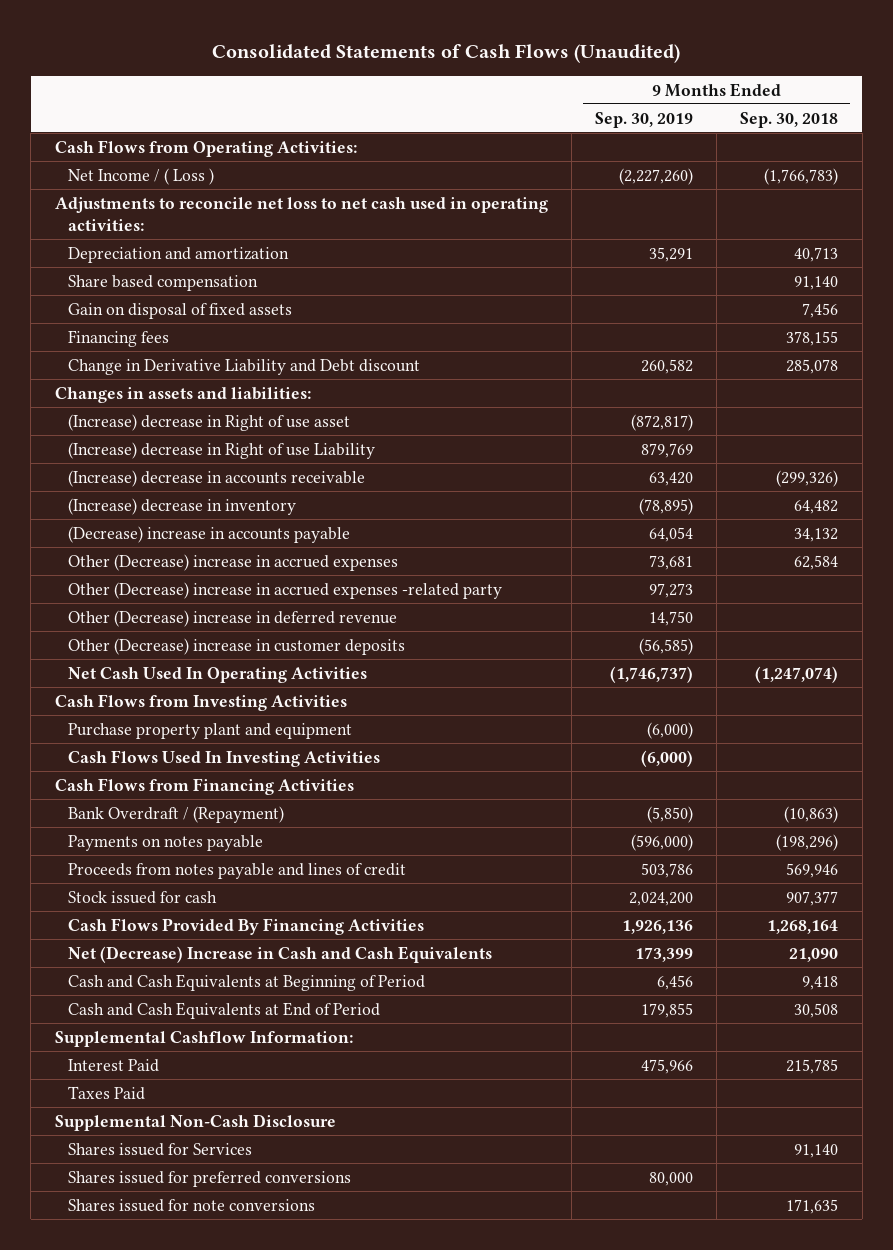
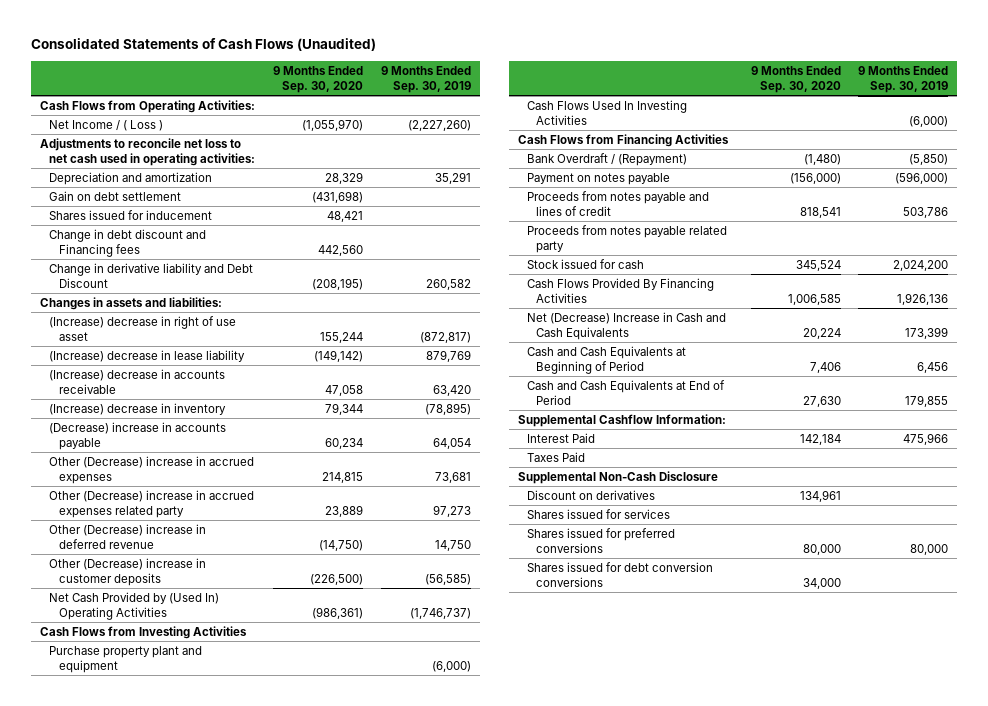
- | 9 Months Ended Sep. 30, 2019 | 9 Months Ended Sep. 30, 2018
+ | 9 Months Ended Sep. 30, 2020 | 9 Months Ended Sep. 30, 2019
- Share based compensation | | 91,140
- Gain on disposal of fixed assets | | 7,456
- Financing fees | | 378,155
- Change in Derivative Liability and Debt discount | 260,582 | 285,078
+ Gain on debt settlement | (431,698) |
+ Shares issued for inducement | 48,421 |
+ Change in debt discount and Financing fees | 442,560 |
+ Change in derivative liability and Debt Discount | (208,195) | 260,582
- (Increase) decrease in Right of use asset | (872,817) |
- (Increase) decrease in Right of use Liability | 879,769 |
+ (Increase) decrease in right of use asset | 155,244 | (872,817)
+ (Increase) decrease in lease liability | (149,142) | 879,769
- Other (Decrease) increase in accrued expenses -related party | 97,273 |
+ Other (Decrease) increase in accrued expenses related party | 23,889 | 97,273
- Net Cash Used In Operating Activities | (1,746,737) | (1,247,074)
+ Net Cash Provided by (Used In) Operating Activities | (986,361) | (1,746,737)
- Payments on notes payable | (596,000) | (198,296)
+ Payment on notes payable | (156,000) | (596,000)
+ Proceeds from notes payable related party
- Shares issued for Services | | 91,140
+ Discount on derivatives | 134,961 |
+ Shares issued for services
- Shares issued for note conversions | | 171,635
+ Shares issued for debt conversion conversions | 34,000 |

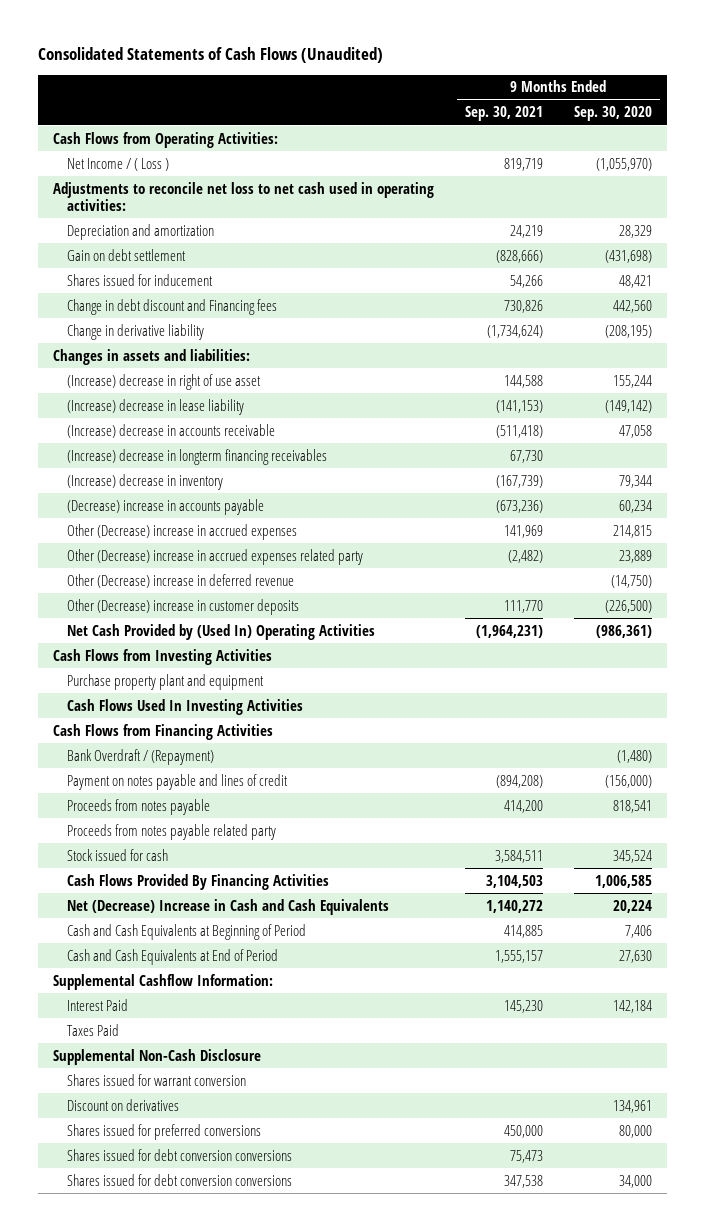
- | 9 Months Ended Sep. 30, 2020 | 9 Months Ended Sep. 30, 2019
+ | 9 Months Ended Sep. 30, 2021 | 9 Months Ended Sep. 30, 2020
- Change in derivative liability and Debt Discount | (208,195) | 260,582
+ Change in derivative liability | (1,734,624) | (208,195)
+ (Increase) decrease in longterm financing receivables | 67,730 |
- Payment on notes payable | (156,000) | (596,000)
- Proceeds from notes payable and lines of credit | 818,541 | 503,786
+ Payment on notes payable and lines of credit | (894,208) | (156,000)
+ Proceeds from notes payable | 414,200 | 818,541
+ Shares issued for warrant conversion
- Shares issued for services
+ Shares issued for debt conversion conversions | 75,473 |

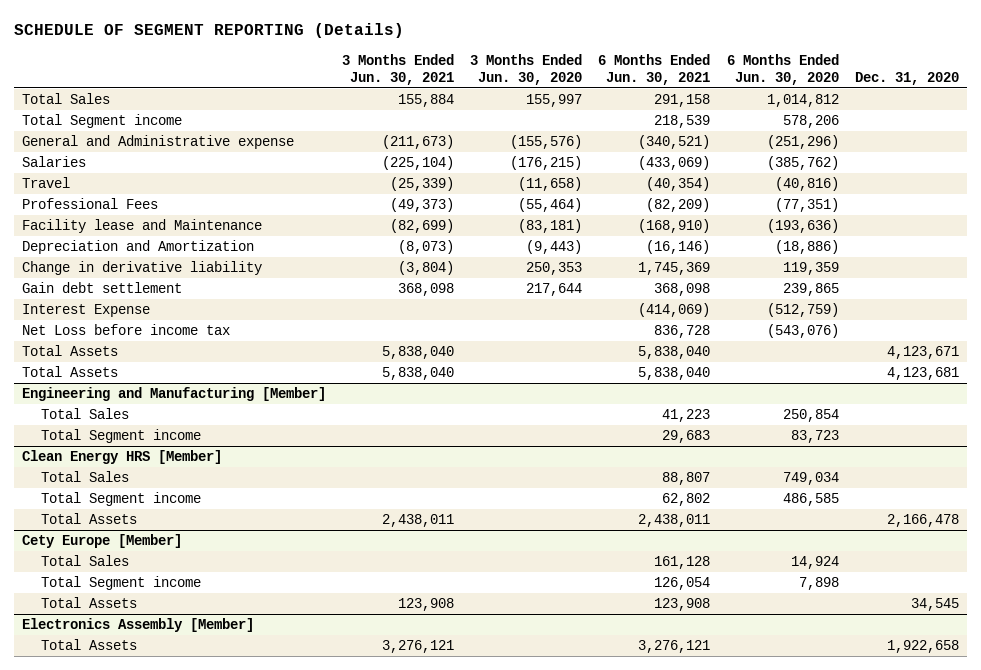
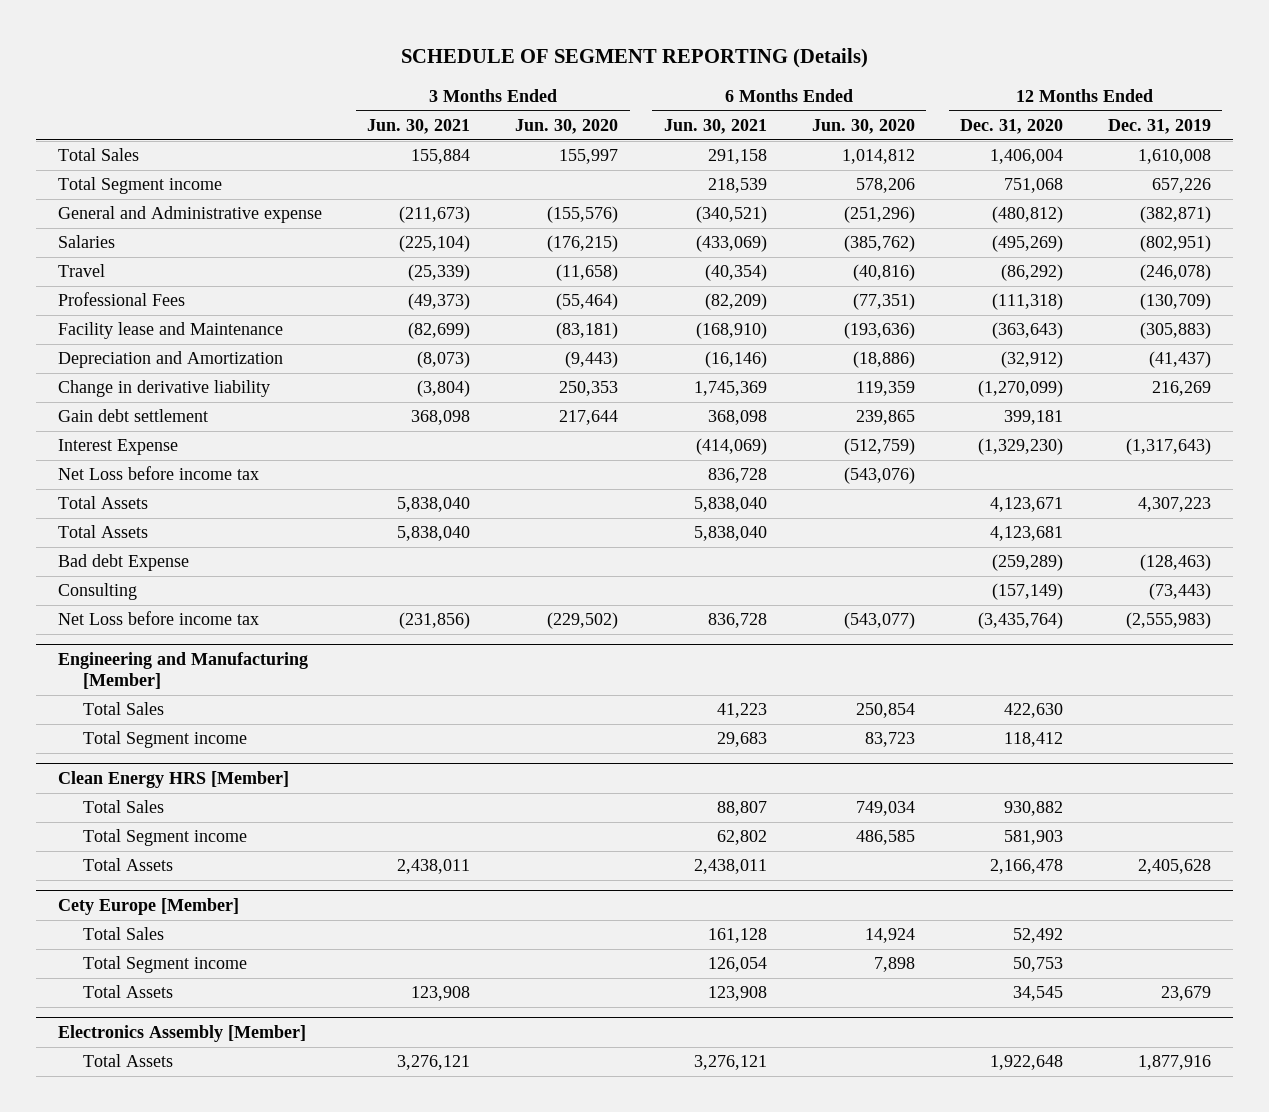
- | 3 Months Ended Jun. 30, 2021 | 3 Months Ended Jun. 30, 2020 | 6 Months Ended Jun. 30, 2021 | 6 Months Ended Jun. 30, 2020 | Dec. 31, 2020
+ | 3 Months Ended Jun. 30, 2021 | 3 Months Ended Jun. 30, 2020 | 6 Months Ended Jun. 30, 2021 | 6 Months Ended Jun. 30, 2020 | 12 Months Ended Dec. 31, 2020 | 12 Months Ended Dec. 31, 2019
+ Bad debt Expense | | | | | (259,289) | (128,463)
+ Consulting | | | | | (157,149) | (73,443)
+ Net Loss before income tax | (231,856) | (229,502) | 836,728 | (543,077) | (3,435,764) | (2,555,983)

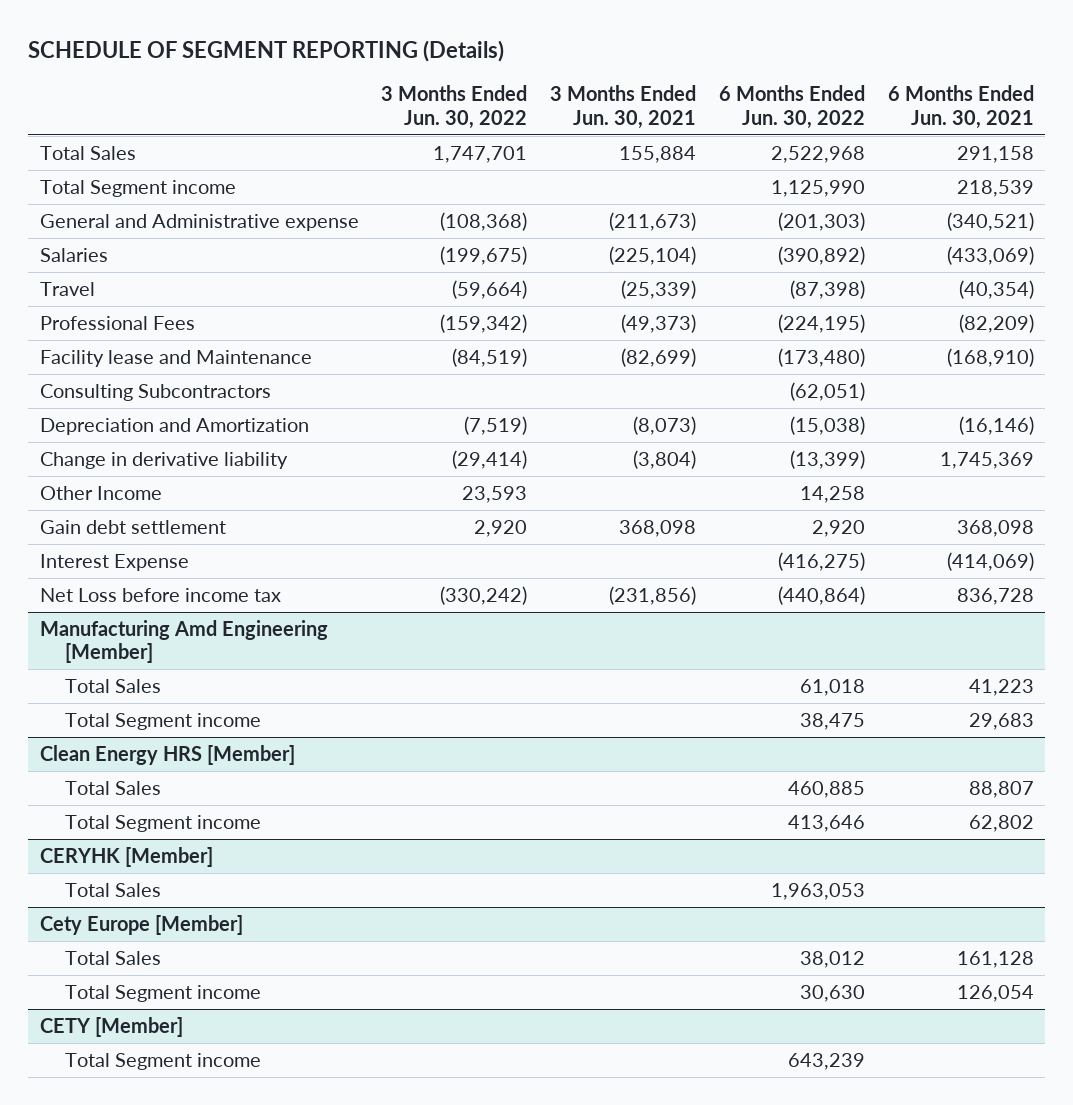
- | 3 Months Ended Jun. 30, 2021 | 3 Months Ended Jun. 30, 2020 | 6 Months Ended Jun. 30, 2021 | 6 Months Ended Jun. 30, 2020 | 12 Months Ended Dec. 31, 2020 | 12 Months Ended Dec. 31, 2019
+ | 3 Months Ended Jun. 30, 2022 | 3 Months Ended Jun. 30, 2021 | 6 Months Ended Jun. 30, 2022 | 6 Months Ended Jun. 30, 2021
+ Consulting Subcontractors | | | (62,051) |
+ Other Income | 23,593 | | 14,258 |
- Net Loss before income tax | | | 836,728 | (543,076) | |
- Total Assets | 5,838,040 | | 5,838,040 | | 4,123,671 | 4,307,223
- Total Assets | 5,838,040 | | 5,838,040 | | 4,123,681 |
- Bad debt Expense | | | | | (259,289) | (128,463)
- Consulting | | | | | (157,149) | (73,443)
- Engineering and Manufacturing [Member]
+ Manufacturing Amd Engineering [Member]
@ Clean Energy HRS [Member]
- Total Assets | 2,438,011 | | 2,438,011 | | 2,166,478 | 2,405,628
+ CERYHK [Member]
+ Total Sales | | | 1,963,053 |
@ Cety Europe [Member]
- Total Assets | 123,908 | | 123,908 | | 34,545 | 23,679
- Electronics Assembly [Member]
- Total Assets | 3,276,121 | | 3,276,121 | | 1,922,648 | 1,877,916
+ CETY [Member]
+ Total Segment income | | | 643,239 |

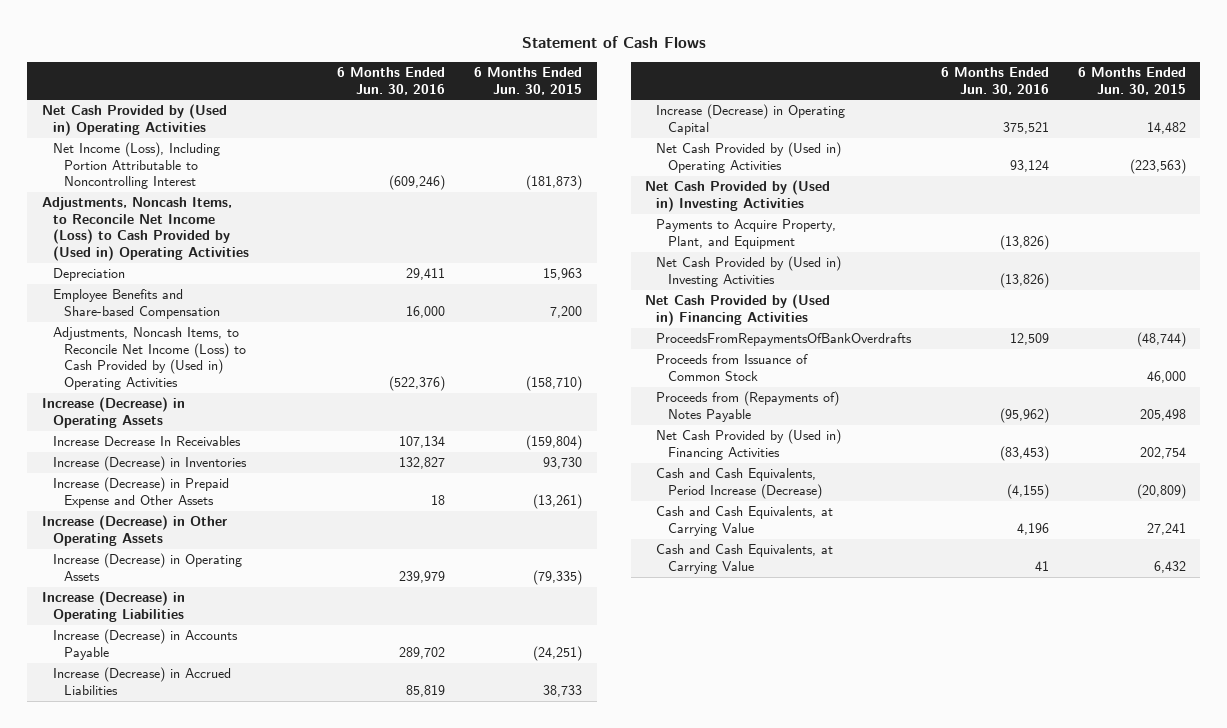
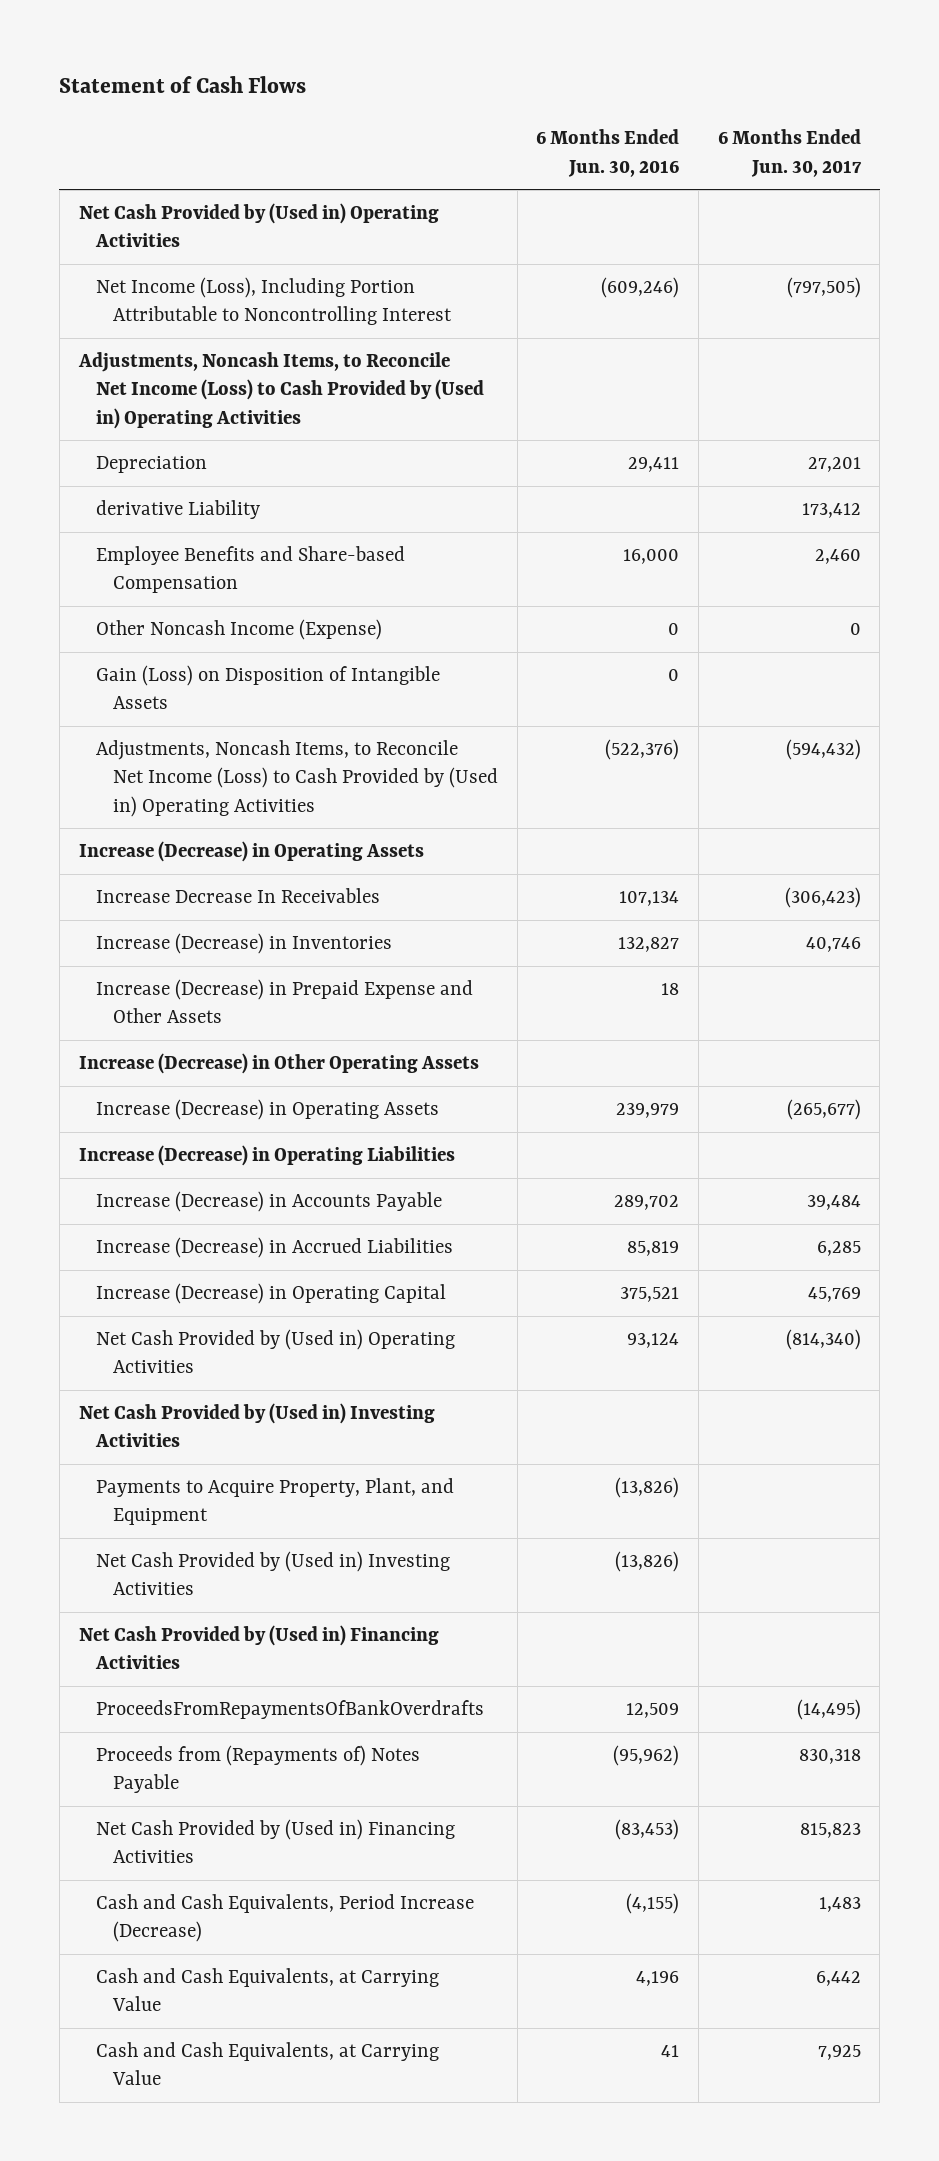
- | 6 Months Ended Jun. 30, 2016 | 6 Months Ended Jun. 30, 2015
+ | 6 Months Ended Jun. 30, 2016 | 6 Months Ended Jun. 30, 2017
+ derivative Liability | | 173,412
+ Other Noncash Income (Expense) | 0 | 0
+ Gain (Loss) on Disposition of Intangible Assets | 0 |
- Proceeds from Issuance of Common Stock | | 46,000

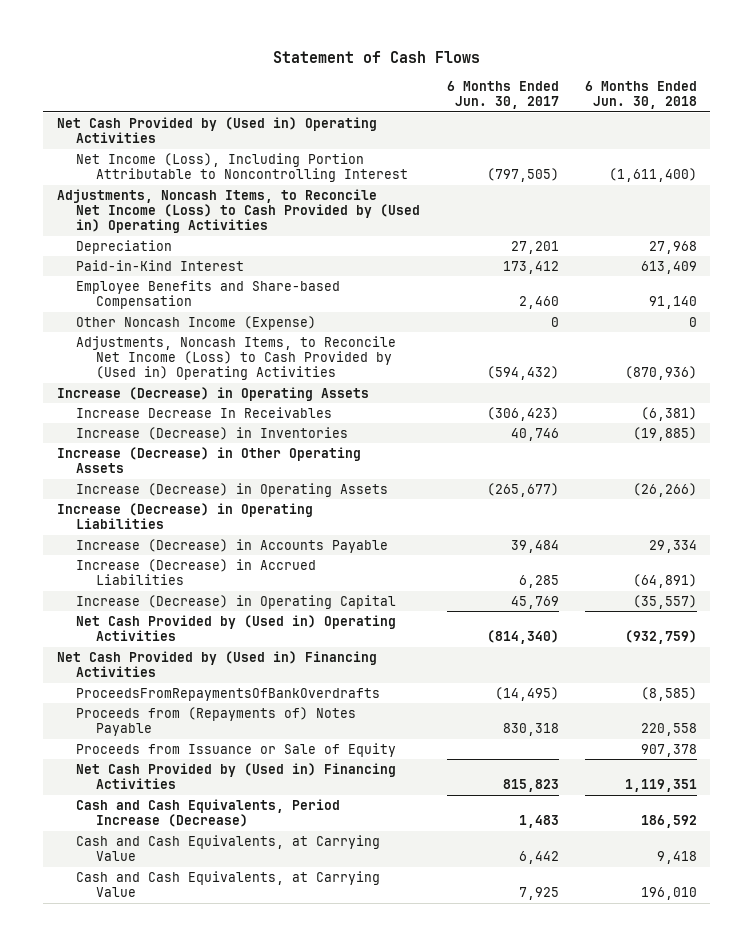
- | 6 Months Ended Jun. 30, 2016 | 6 Months Ended Jun. 30, 2017
+ | 6 Months Ended Jun. 30, 2017 | 6 Months Ended Jun. 30, 2018
- derivative Liability | | 173,412
+ Paid-in-Kind Interest | 173,412 | 613,409
- Gain (Loss) on Disposition of Intangible Assets | 0 |
- Increase (Decrease) in Prepaid Expense and Other Assets | 18 |
- Net Cash Provided by (Used in) Investing Activities
- Payments to Acquire Property, Plant, and Equipment | (13,826) |
- Net Cash Provided by (Used in) Investing Activities | (13,826) |
+ Proceeds from Issuance or Sale of Equity | | 907,378

